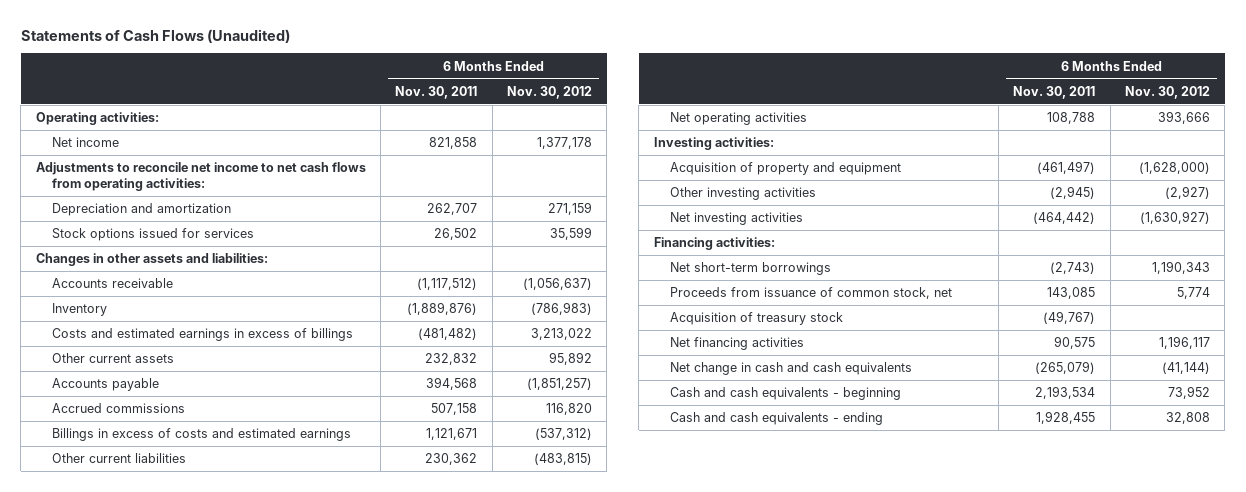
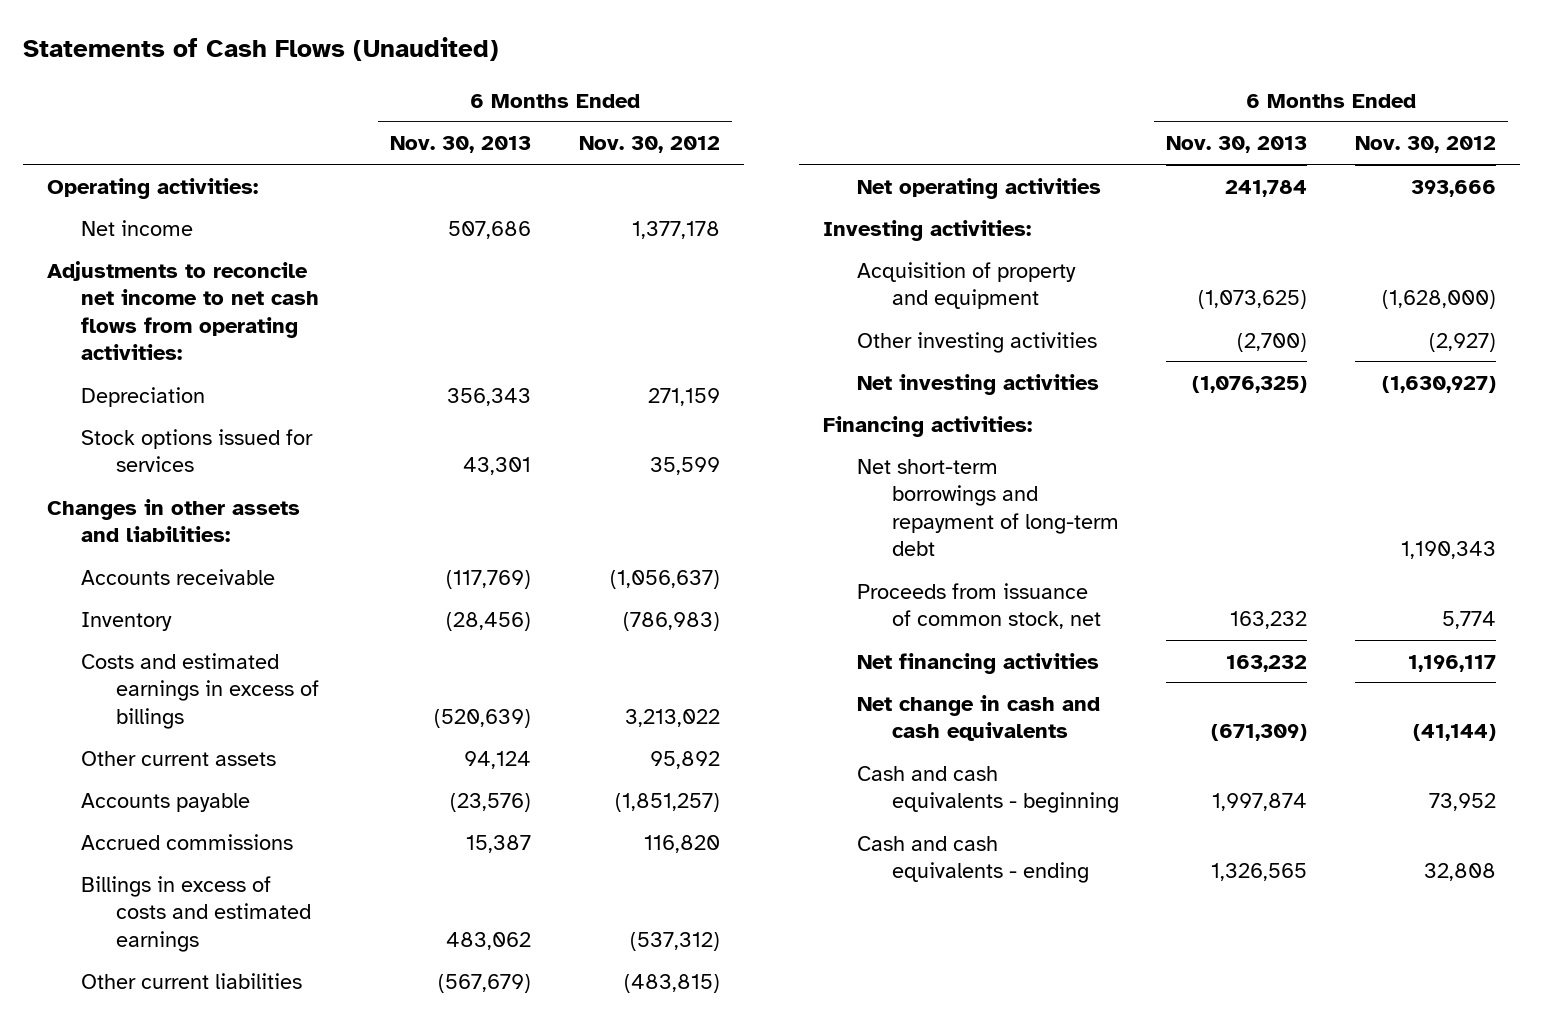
- | 6 Months Ended Nov. 30, 2011 | 6 Months Ended Nov. 30, 2012
+ | 6 Months Ended Nov. 30, 2013 | 6 Months Ended Nov. 30, 2012
- Depreciation and amortization | 262,707 | 271,159
+ Depreciation | 356,343 | 271,159
- Net short-term borrowings | (2,743) | 1,190,343
+ Net short-term borrowings and repayment of long-term debt | | 1,190,343
- Acquisition of treasury stock | (49,767) |

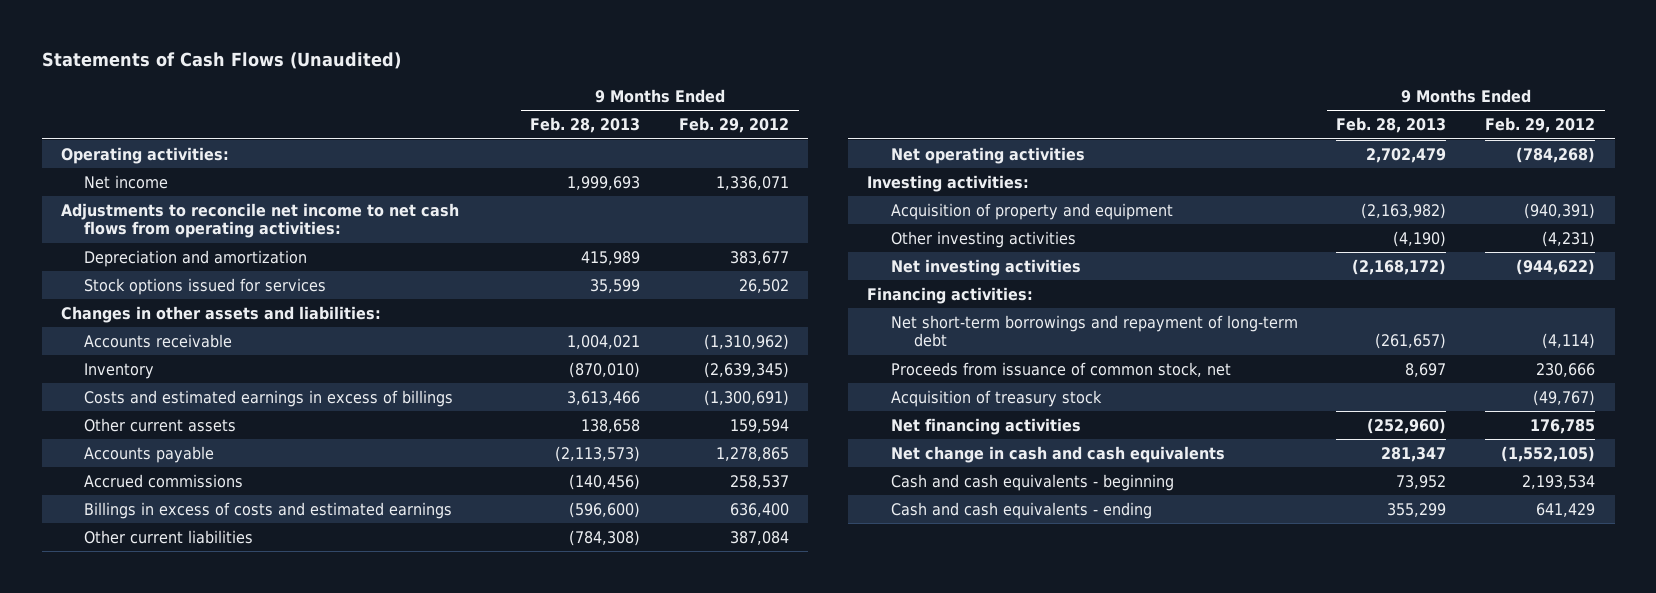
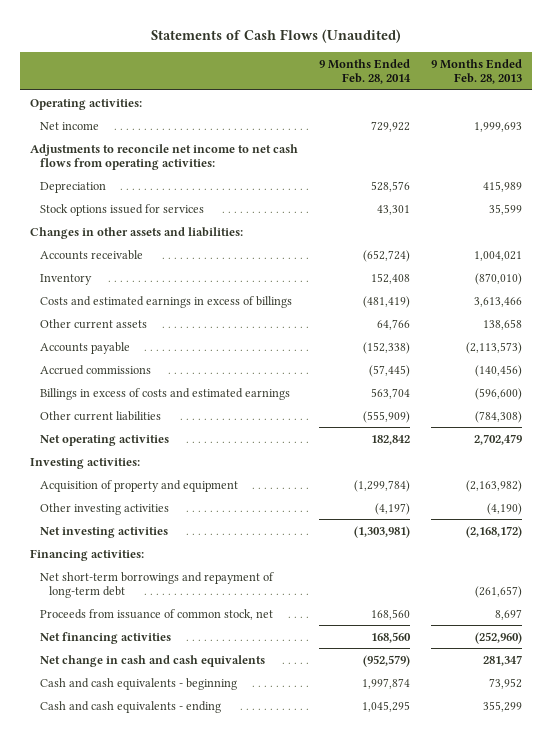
- | 9 Months Ended Feb. 28, 2013 | 9 Months Ended Feb. 29, 2012
+ | 9 Months Ended Feb. 28, 2014 | 9 Months Ended Feb. 28, 2013
- Depreciation and amortization | 415,989 | 383,677
+ Depreciation | 528,576 | 415,989
- Acquisition of treasury stock | | (49,767)

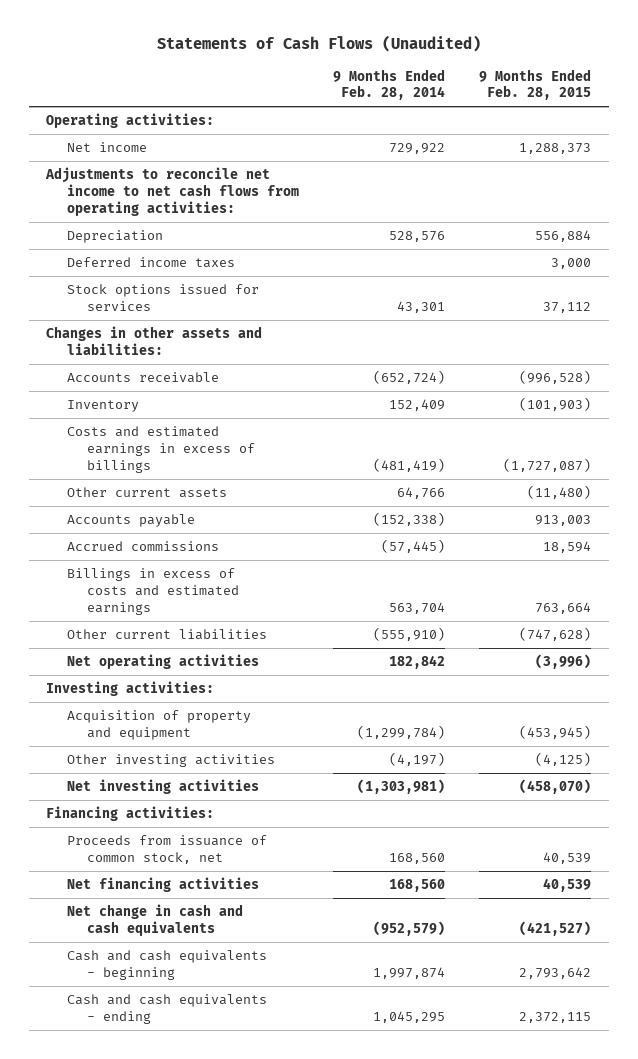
- | 9 Months Ended Feb. 28, 2014 | 9 Months Ended Feb. 28, 2013
+ | 9 Months Ended Feb. 28, 2014 | 9 Months Ended Feb. 28, 2015
+ Deferred income taxes | | 3,000
- Inventory | 152,408 | (870,010)
+ Inventory | 152,409 | (101,903)
- Other current liabilities | (555,909) | (784,308)
+ Other current liabilities | (555,910) | (747,628)
- Net short-term borrowings and repayment of long-term debt | | (261,657)

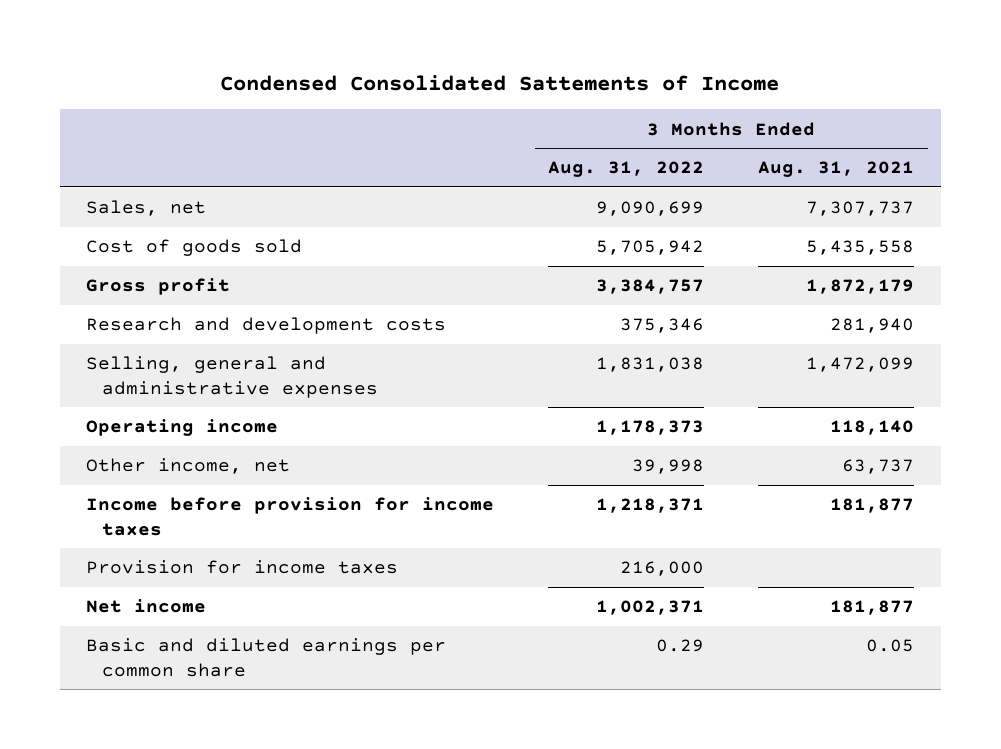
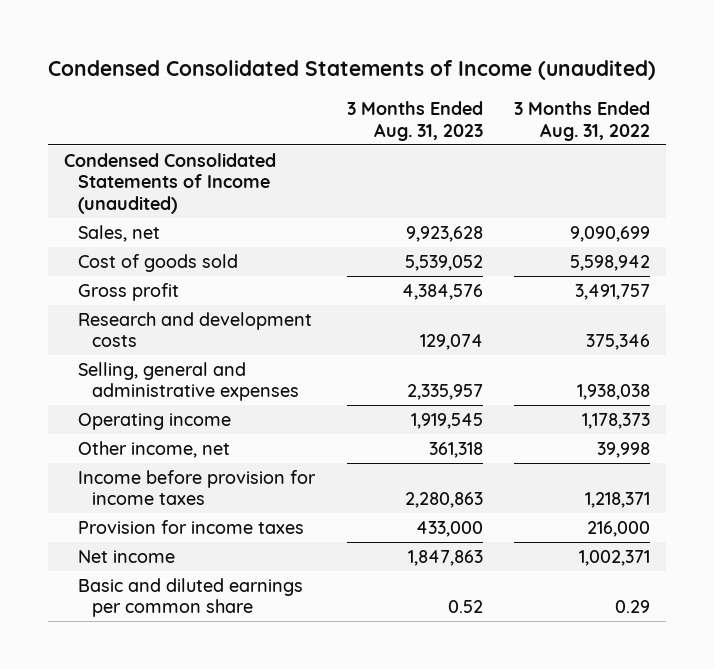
- Condensed Consolidated Sattements of Income
+ Condensed Consolidated Statements of Income (unaudited)
- | 3 Months Ended Aug. 31, 2022 | 3 Months Ended Aug. 31, 2021
+ | 3 Months Ended Aug. 31, 2023 | 3 Months Ended Aug. 31, 2022
+ Condensed Consolidated Statements of Income (unaudited)
- Cost of goods sold | 5,705,942 | 5,435,558
- Gross profit | 3,384,757 | 1,872,179
+ Cost of goods sold | 5,539,052 | 5,598,942
+ Gross profit | 4,384,576 | 3,491,757
- Selling, general and administrative expenses | 1,831,038 | 1,472,099
+ Selling, general and administrative expenses | 2,335,957 | 1,938,038

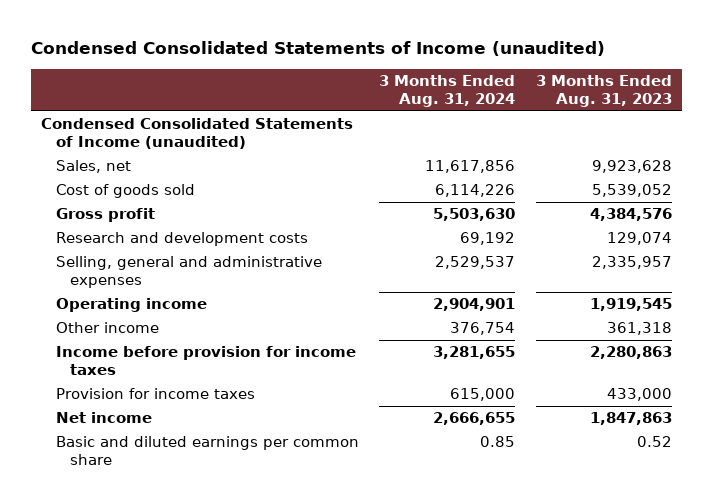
- | 3 Months Ended Aug. 31, 2023 | 3 Months Ended Aug. 31, 2022
+ | 3 Months Ended Aug. 31, 2024 | 3 Months Ended Aug. 31, 2023
- Other income, net | 361,318 | 39,998
+ Other income | 376,754 | 361,318

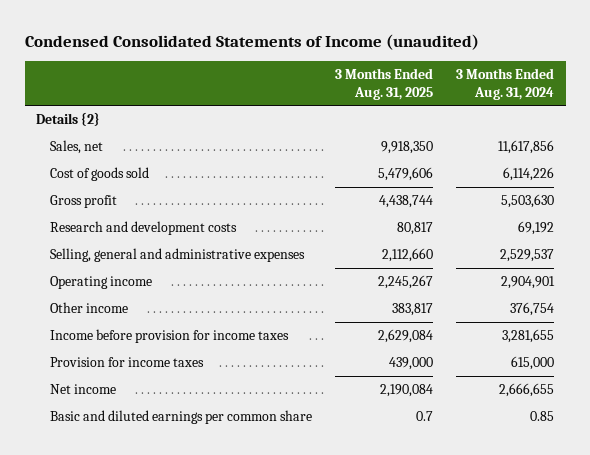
- | 3 Months Ended Aug. 31, 2024 | 3 Months Ended Aug. 31, 2023
+ | 3 Months Ended Aug. 31, 2025 | 3 Months Ended Aug. 31, 2024
- Condensed Consolidated Statements of Income (unaudited)
+ Details {2}

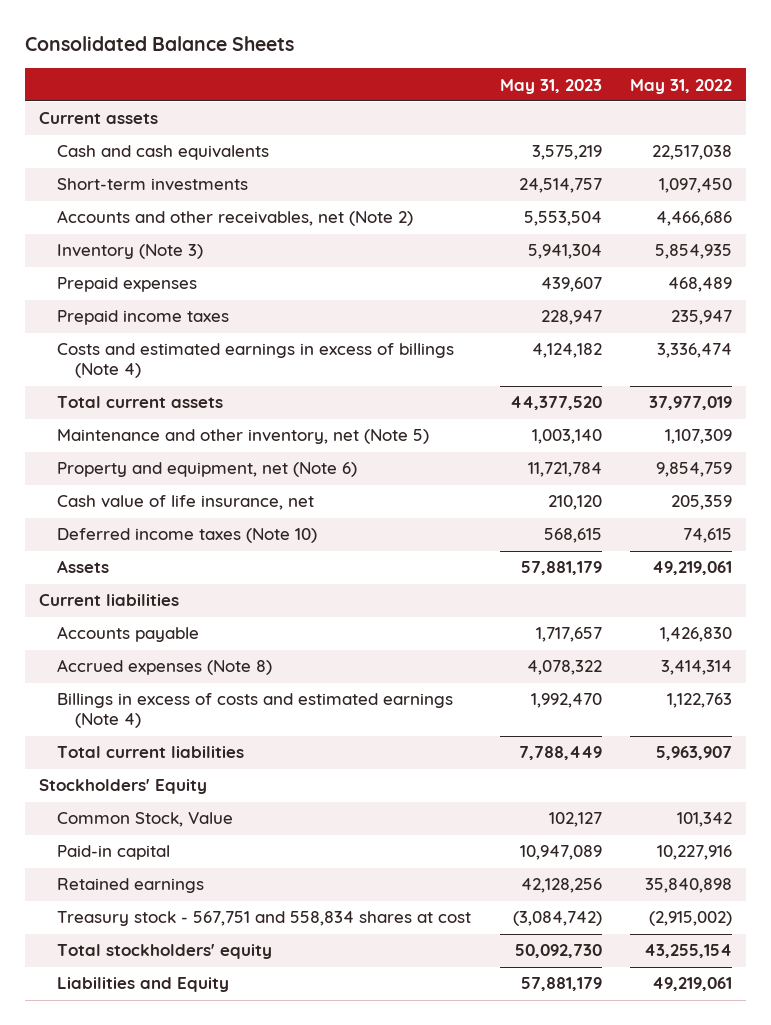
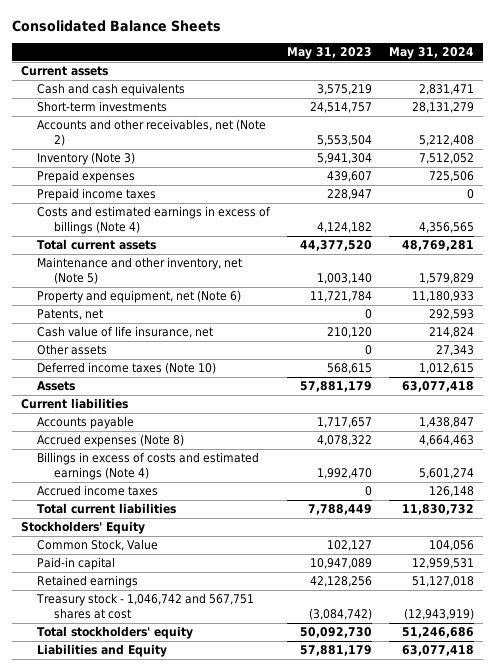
- | May 31, 2023 | May 31, 2022
+ | May 31, 2023 | May 31, 2024
+ Patents, net | 0 | 292,593
+ Other assets | 0 | 27,343
+ Accrued income taxes | 0 | 126,148
- Treasury stock - 567,751 and 558,834 shares at cost | (3,084,742) | (2,915,002)
+ Treasury stock - 1,046,742 and 567,751 shares at cost | (3,084,742) | (12,943,919)

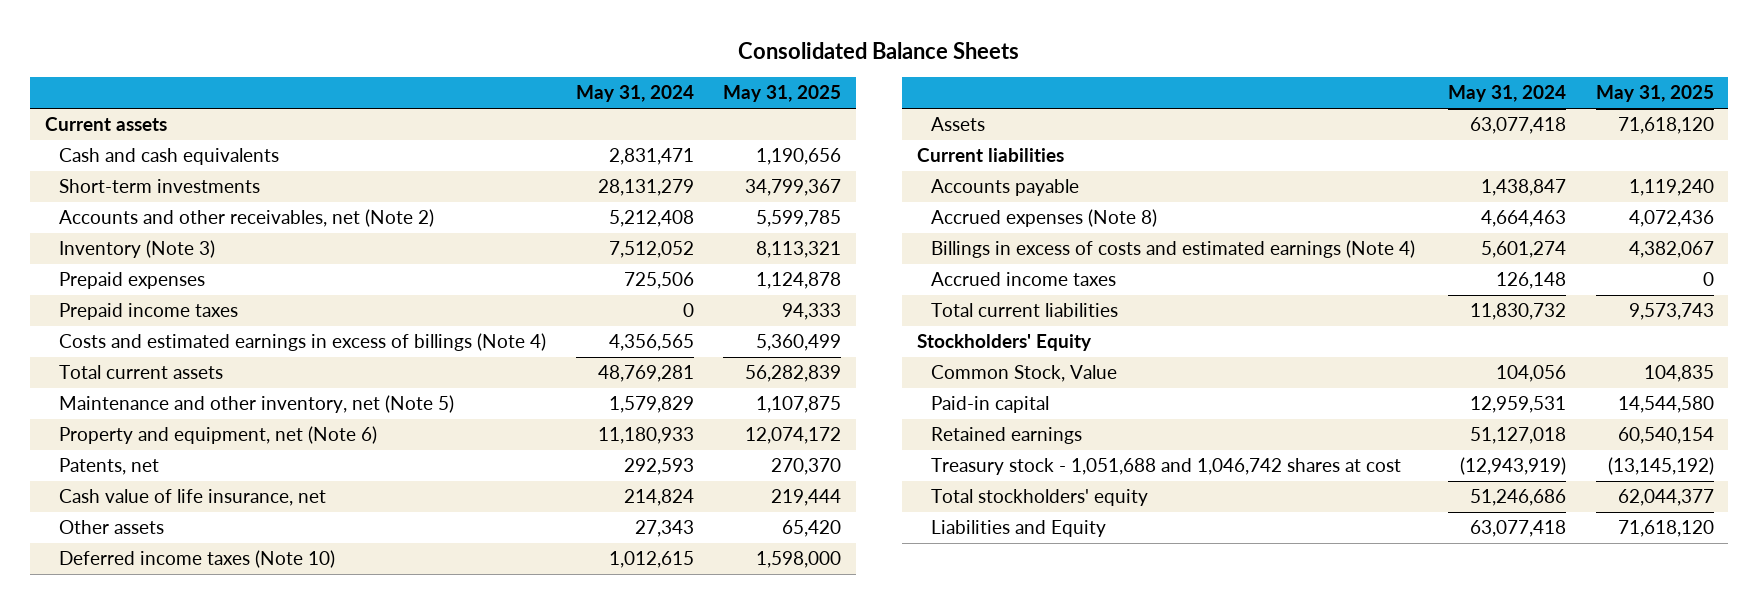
- | May 31, 2023 | May 31, 2024
+ | May 31, 2024 | May 31, 2025
- Treasury stock - 1,046,742 and 567,751 shares at cost | (3,084,742) | (12,943,919)
+ Treasury stock - 1,051,688 and 1,046,742 shares at cost | (12,943,919) | (13,145,192)

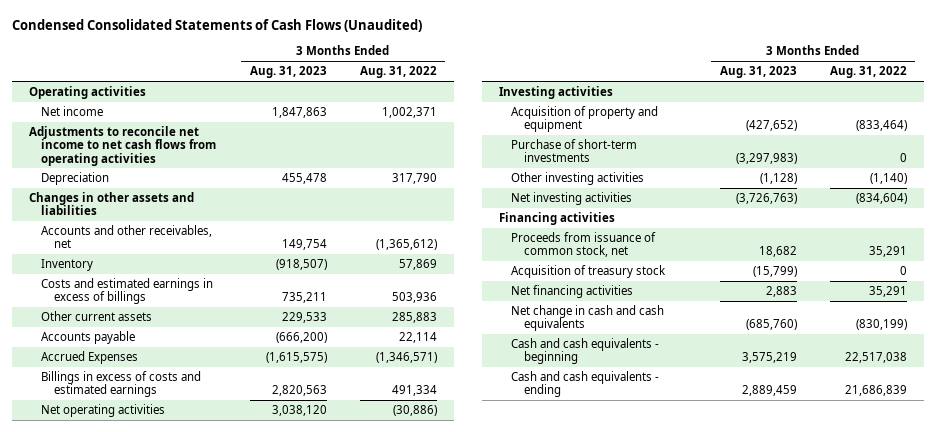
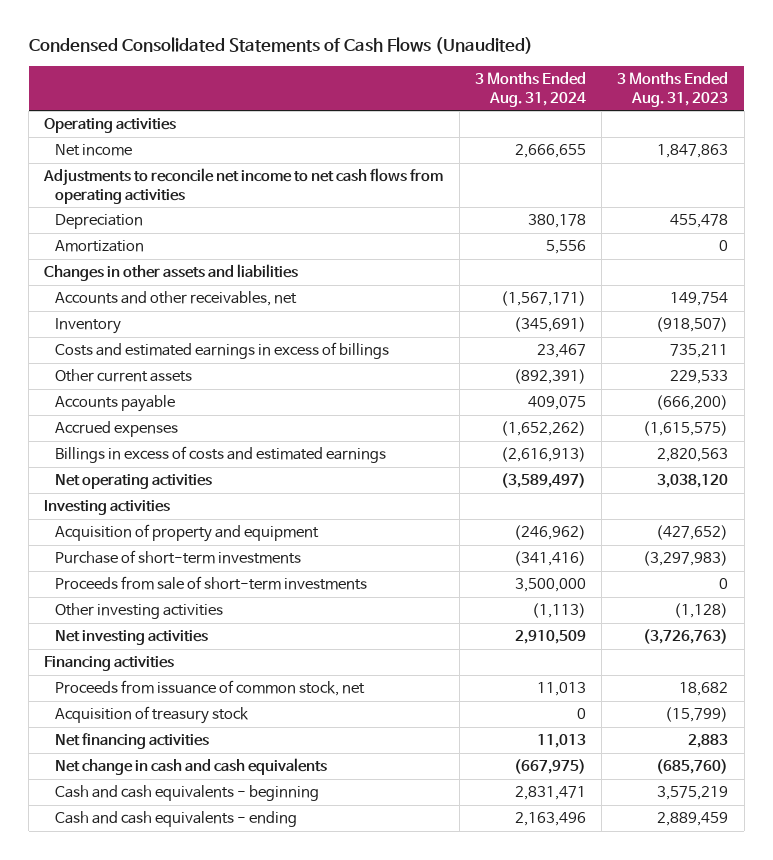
- | 3 Months Ended Aug. 31, 2023 | 3 Months Ended Aug. 31, 2022
+ | 3 Months Ended Aug. 31, 2024 | 3 Months Ended Aug. 31, 2023
+ Amortization | 5,556 | 0
- Accrued Expenses | (1,615,575) | (1,346,571)
+ Accrued expenses | (1,652,262) | (1,615,575)
+ Proceeds from sale of short-term investments | 3,500,000 | 0

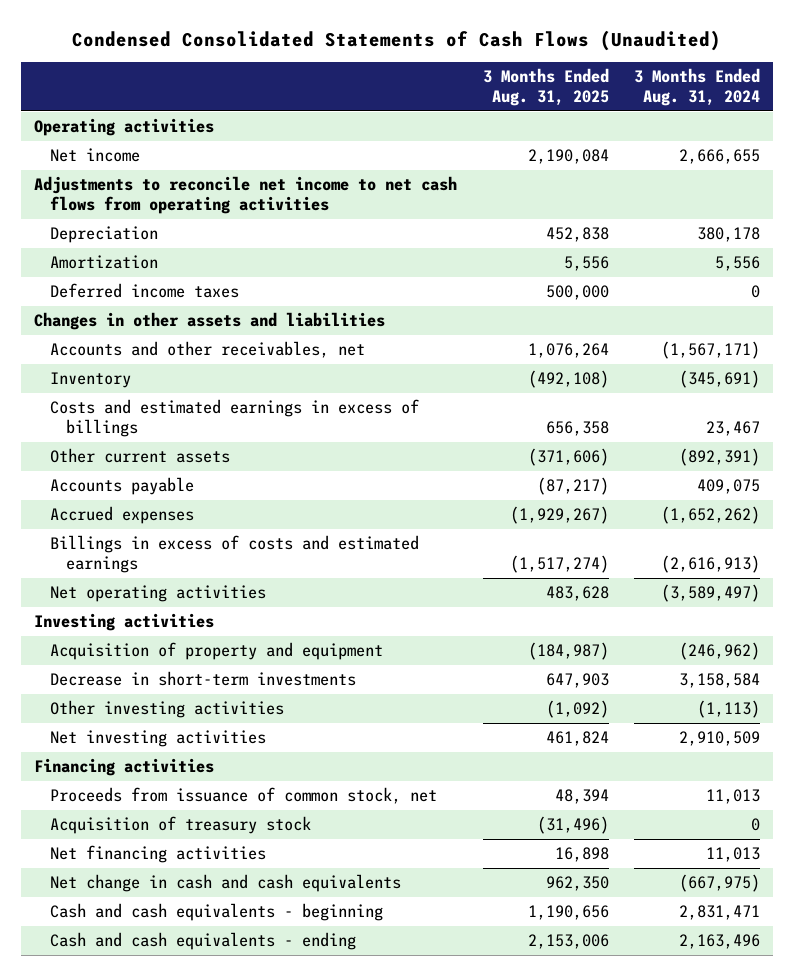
- | 3 Months Ended Aug. 31, 2024 | 3 Months Ended Aug. 31, 2023
+ | 3 Months Ended Aug. 31, 2025 | 3 Months Ended Aug. 31, 2024
+ Deferred income taxes | 500,000 | 0
- Purchase of short-term investments | (341,416) | (3,297,983)
- Proceeds from sale of short-term investments | 3,500,000 | 0
+ Decrease in short-term investments | 647,903 | 3,158,584

